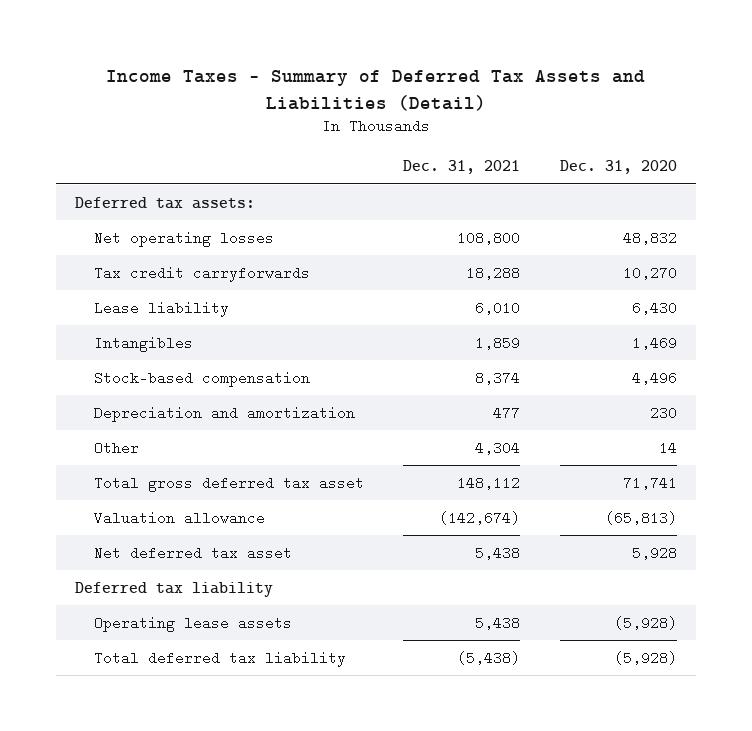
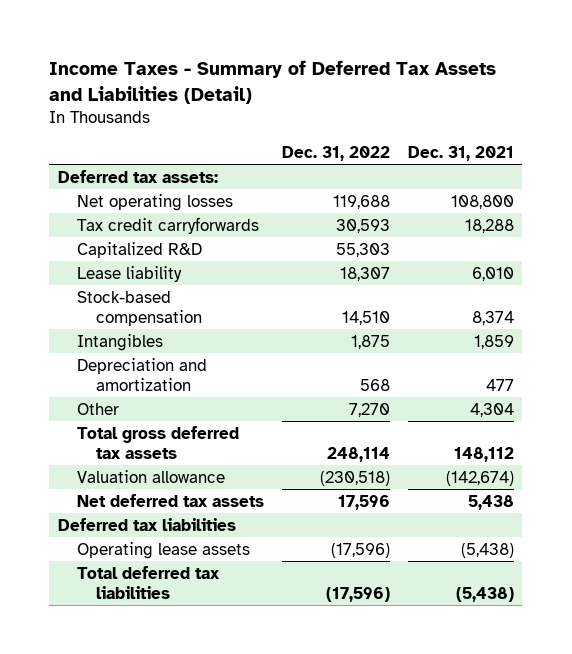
- | Dec. 31, 2021 | Dec. 31, 2020
+ | Dec. 31, 2022 | Dec. 31, 2021
+ Capitalized R&D | 55,303 |
moved down: Intangibles | 1,875 | 1,859
- Total gross deferred tax asset | 148,112 | 71,741
+ Total gross deferred tax assets | 248,114 | 148,112
- Net deferred tax asset | 5,438 | 5,928
- Deferred tax liability
- Operating lease assets | 5,438 | (5,928)
- Total deferred tax liability | (5,438) | (5,928)
+ Net deferred tax assets | 17,596 | 5,438
+ Deferred tax liabilities
+ Operating lease assets | (17,596) | (5,438)
+ Total deferred tax liabilities | (17,596) | (5,438)

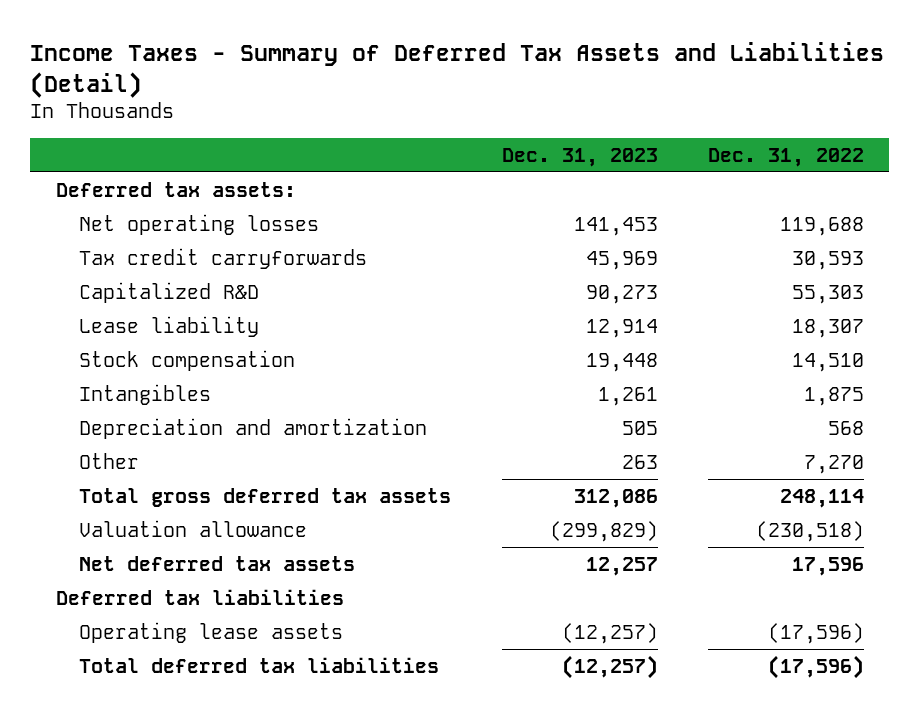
- | Dec. 31, 2022 | Dec. 31, 2021
+ | Dec. 31, 2023 | Dec. 31, 2022
- Stock-based compensation | 14,510 | 8,374
+ Stock compensation | 19,448 | 14,510

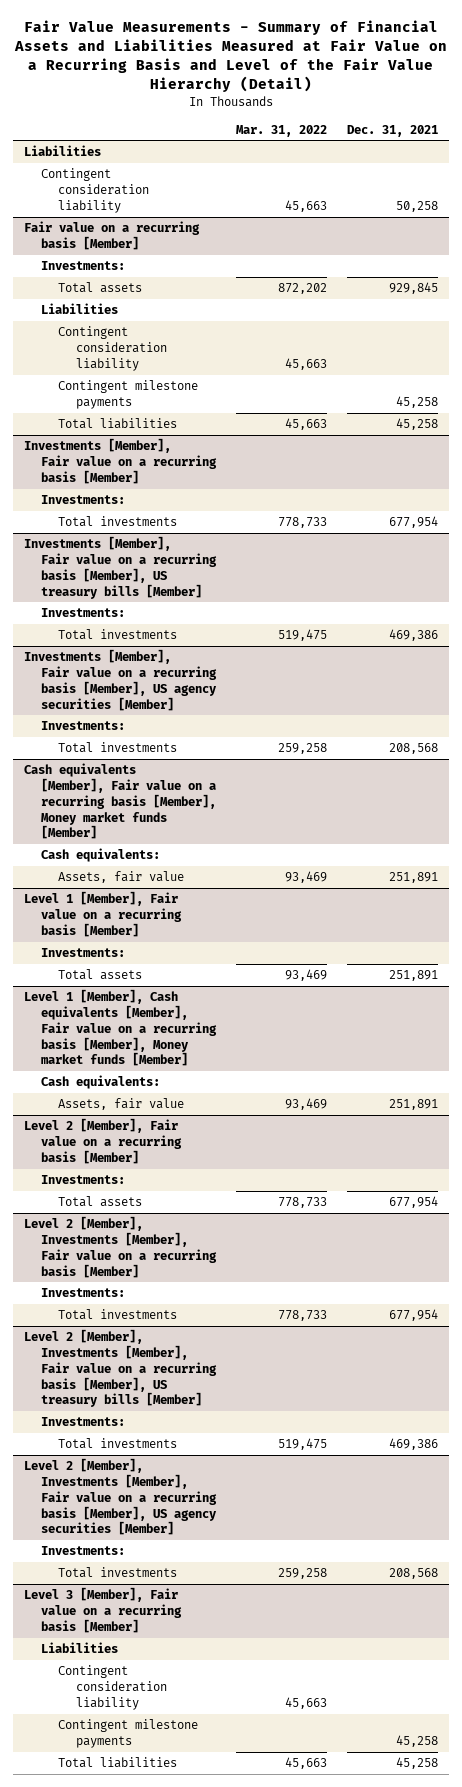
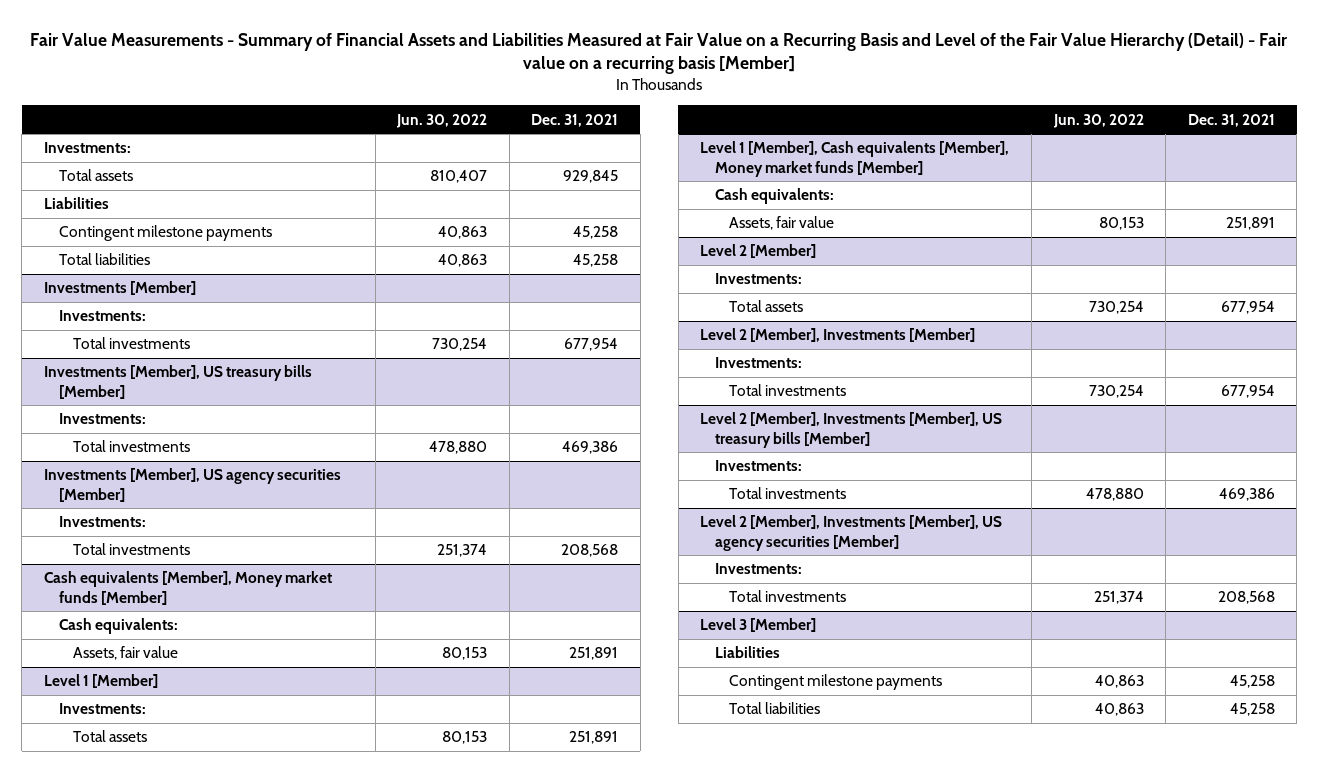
- Fair Value Measurements - Summary of Financial Assets and Liabilities Measured at Fair Value on a Recurring Basis and Level of the Fair Value Hierarchy (Detail)
+ Fair Value Measurements - Summary of Financial Assets and Liabilities Measured at Fair Value on a Recurring Basis and Level of the Fair Value Hierarchy (Detail) - Fair value on a recurring basis [Member]
- | Mar. 31, 2022 | Dec. 31, 2021
+ | Jun. 30, 2022 | Dec. 31, 2021
- Liabilities
- Contingent consideration liability | 45,663 | 50,258
- Fair value on a recurring basis [Member]
- Contingent consideration liability | 45,663 |
- Investments [Member], Fair value on a recurring basis [Member]
+ Investments [Member]
- Investments [Member], Fair value on a recurring basis [Member], US treasury bills [Member]
+ Investments [Member], US treasury bills [Member]
- Investments [Member], Fair value on a recurring basis [Member], US agency securities [Member]
+ Investments [Member], US agency securities [Member]
- Cash equivalents [Member], Fair value on a recurring basis [Member], Money market funds [Member]
+ Cash equivalents [Member], Money market funds [Member]
- Level 1 [Member], Fair value on a recurring basis [Member]
+ Level 1 [Member]
- Level 1 [Member], Cash equivalents [Member], Fair value on a recurring basis [Member], Money market funds [Member]
+ Level 1 [Member], Cash equivalents [Member], Money market funds [Member]
- Level 2 [Member], Fair value on a recurring basis [Member]
+ Level 2 [Member]
- Level 2 [Member], Investments [Member], Fair value on a recurring basis [Member]
+ Level 2 [Member], Investments [Member]
- Level 2 [Member], Investments [Member], Fair value on a recurring basis [Member], US treasury bills [Member]
+ Level 2 [Member], Investments [Member], US treasury bills [Member]
- Level 2 [Member], Investments [Member], Fair value on a recurring basis [Member], US agency securities [Member]
+ Level 2 [Member], Investments [Member], US agency securities [Member]
- Level 3 [Member], Fair value on a recurring basis [Member]
+ Level 3 [Member]
- Contingent consideration liability | 45,663 |

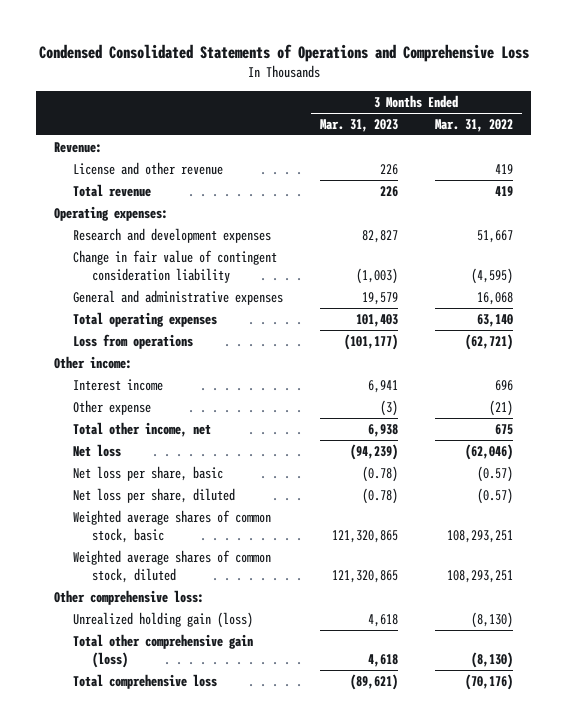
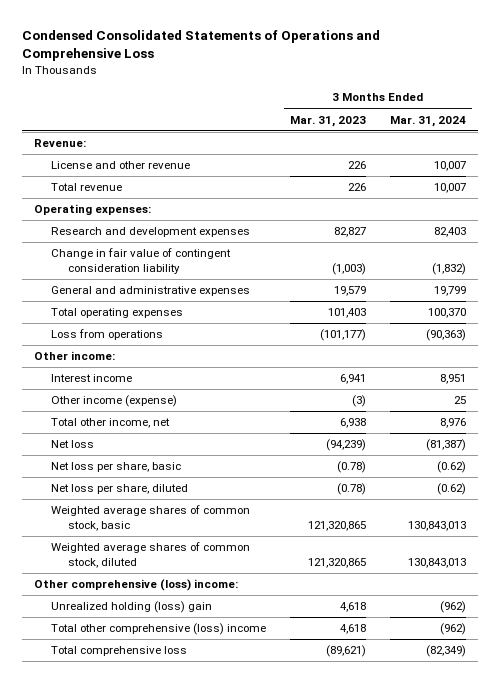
- | 3 Months Ended Mar. 31, 2023 | 3 Months Ended Mar. 31, 2022
+ | 3 Months Ended Mar. 31, 2023 | 3 Months Ended Mar. 31, 2024
- Other expense | (3) | (21)
+ Other income (expense) | (3) | 25
- Other comprehensive loss:
- Unrealized holding gain (loss) | 4,618 | (8,130)
- Total other comprehensive gain (loss) | 4,618 | (8,130)
+ Other comprehensive (loss) income:
+ Unrealized holding (loss) gain | 4,618 | (962)
+ Total other comprehensive (loss) income | 4,618 | (962)

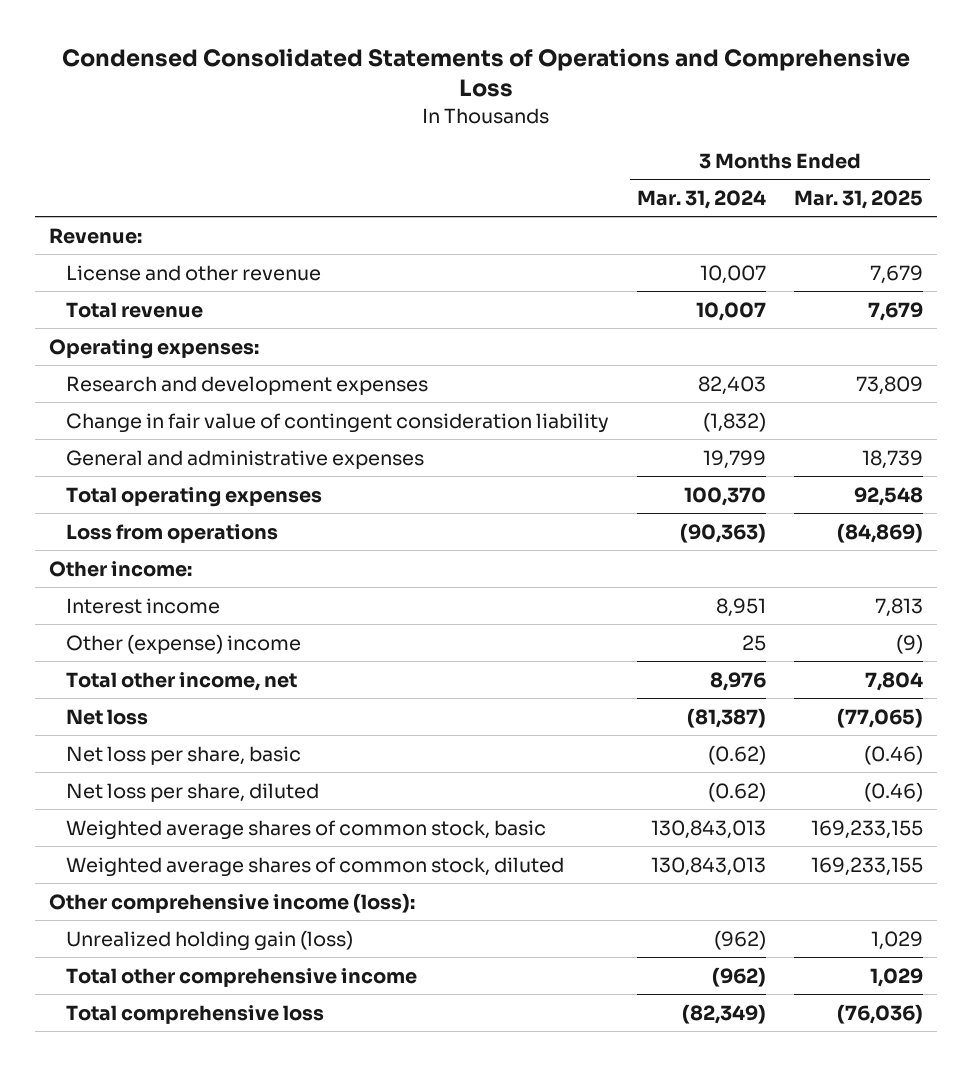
- | 3 Months Ended Mar. 31, 2023 | 3 Months Ended Mar. 31, 2024
+ | 3 Months Ended Mar. 31, 2024 | 3 Months Ended Mar. 31, 2025
- Other income (expense) | (3) | 25
+ Other (expense) income | 25 | (9)
- Other comprehensive (loss) income:
- Unrealized holding (loss) gain | 4,618 | (962)
- Total other comprehensive (loss) income | 4,618 | (962)
+ Other comprehensive income (loss):
+ Unrealized holding gain (loss) | (962) | 1,029
+ Total other comprehensive income | (962) | 1,029

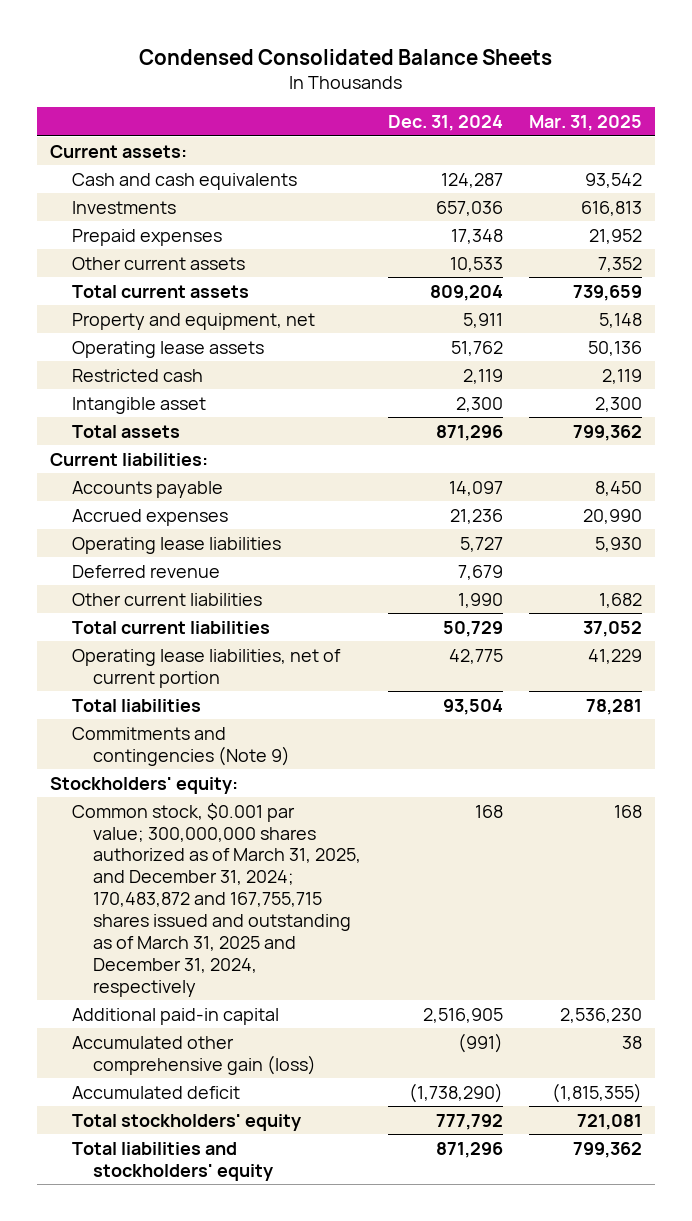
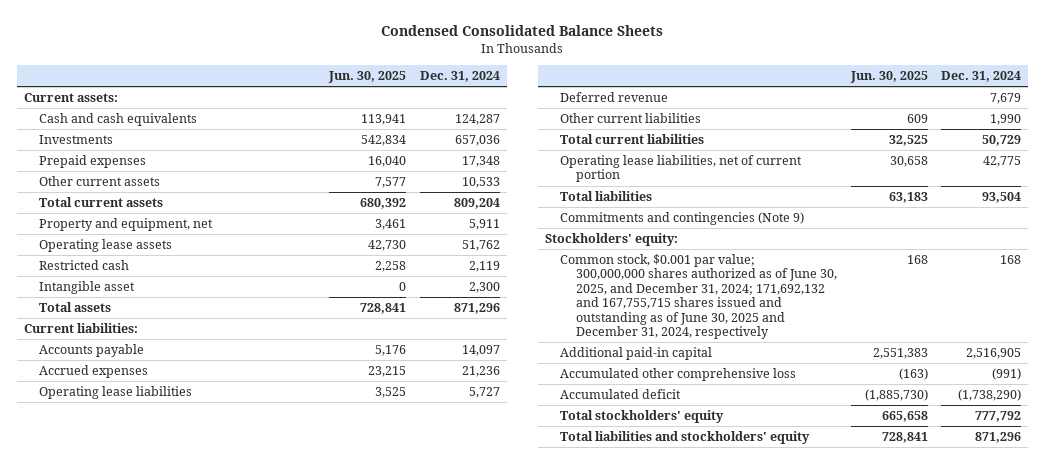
- | Dec. 31, 2024 | Mar. 31, 2025
+ | Jun. 30, 2025 | Dec. 31, 2024
- Common stock, $0.001 par value; 300,000,000 shares authorized as of March 31, 2025, and December 31, 2024; 170,483,872 and 167,755,715 shares issued and outstanding as of March 31, 2025 and December 31, 2024, respectively | 168 | 168
+ Common stock, $0.001 par value; 300,000,000 shares authorized as of June 30, 2025, and December 31, 2024; 171,692,132 and 167,755,715 shares issued and outstanding as of June 30, 2025 and December 31, 2024, respectively | 168 | 168
- Accumulated other comprehensive gain (loss) | (991) | 38
+ Accumulated other comprehensive loss | (163) | (991)

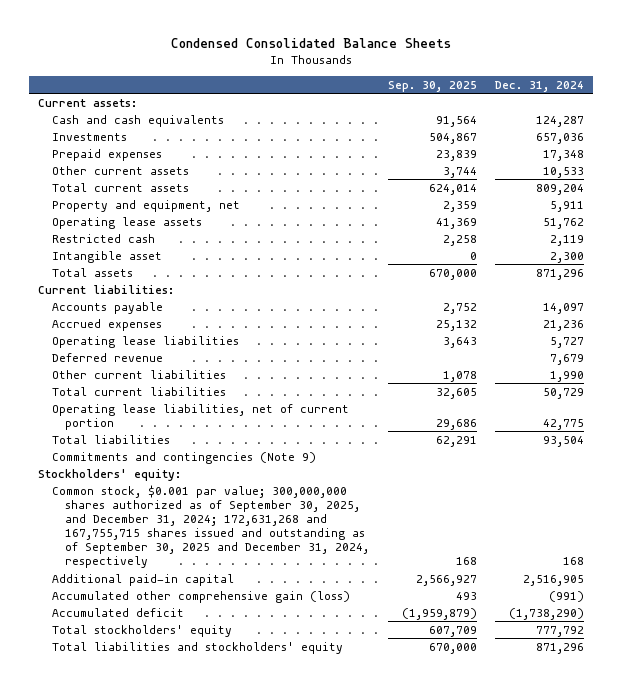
- | Jun. 30, 2025 | Dec. 31, 2024
+ | Sep. 30, 2025 | Dec. 31, 2024
- Common stock, $0.001 par value; 300,000,000 shares authorized as of June 30, 2025, and December 31, 2024; 171,692,132 and 167,755,715 shares issued and outstanding as of June 30, 2025 and December 31, 2024, respectively | 168 | 168
+ Common stock, $0.001 par value; 300,000,000 shares authorized as of September 30, 2025, and December 31, 2024; 172,631,268 and 167,755,715 shares issued and outstanding as of September 30, 2025 and December 31, 2024, respectively | 168 | 168
- Accumulated other comprehensive loss | (163) | (991)
+ Accumulated other comprehensive gain (loss) | 493 | (991)

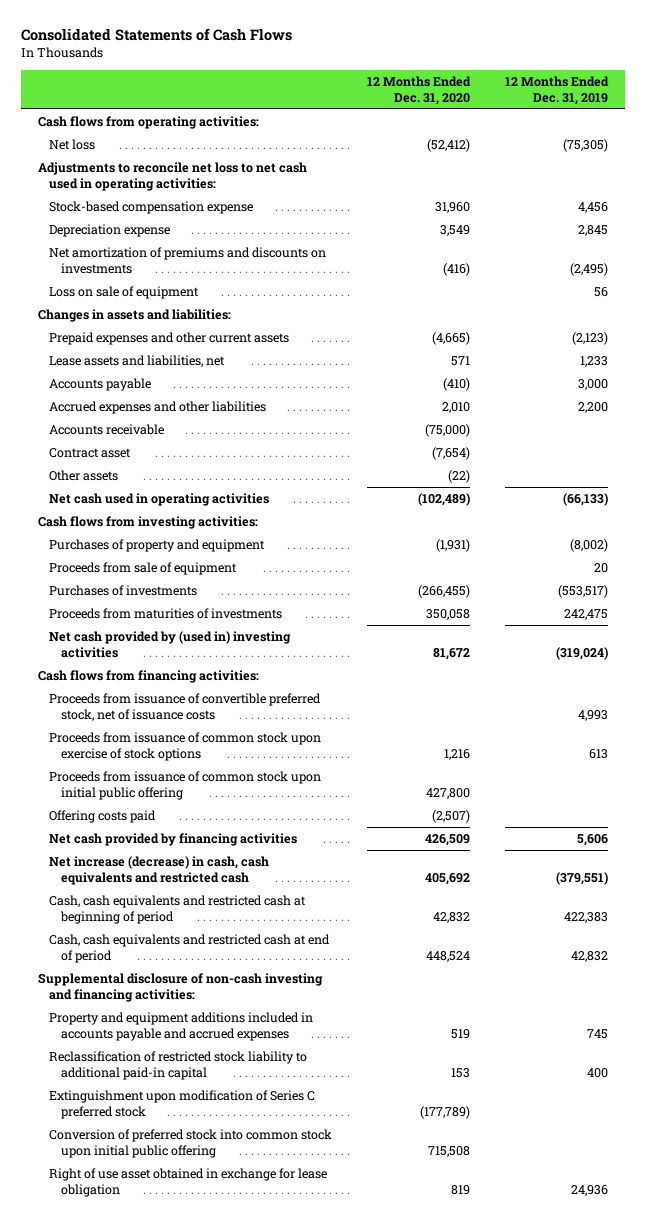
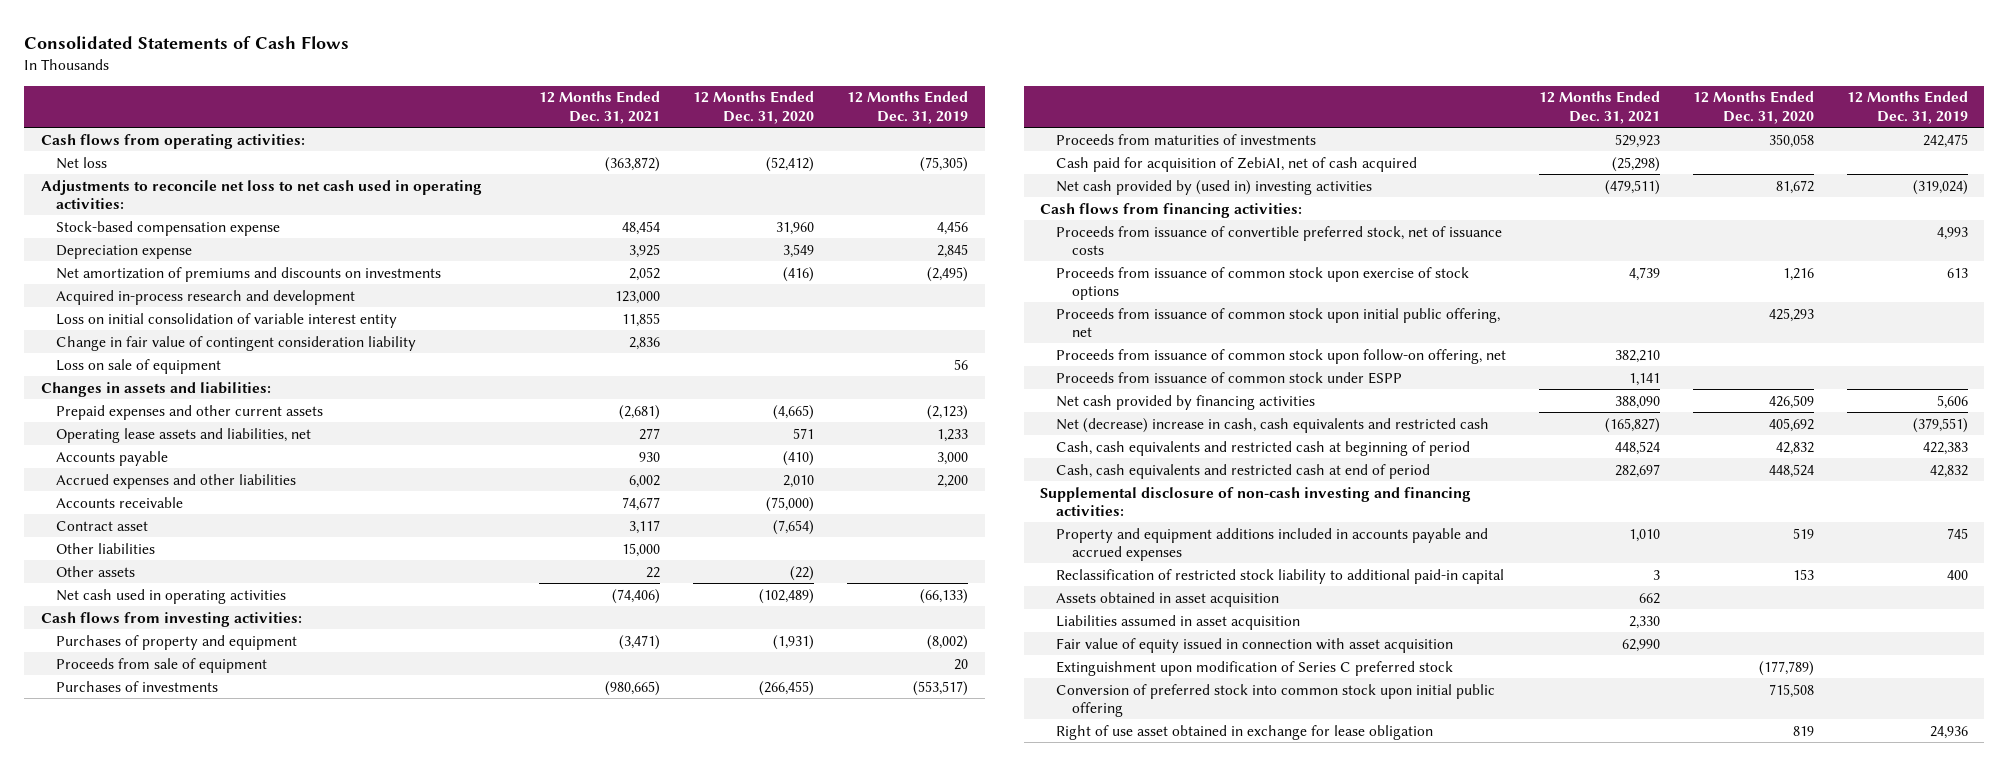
- | 12 Months Ended Dec. 31, 2020 | 12 Months Ended Dec. 31, 2019
+ | 12 Months Ended Dec. 31, 2021 | 12 Months Ended Dec. 31, 2020 | 12 Months Ended Dec. 31, 2019
+ Acquired in-process research and development | 123,000 | |
+ Loss on initial consolidation of variable interest entity | 11,855 | |
+ Change in fair value of contingent consideration liability | 2,836 | |
- Lease assets and liabilities, net | 571 | 1,233
+ Operating lease assets and liabilities, net | 277 | 571 | 1,233
+ Other liabilities | 15,000 | |
+ Cash paid for acquisition of ZebiAI, net of cash acquired | (25,298) | |
- Proceeds from issuance of common stock upon initial public offering | 427,800 |
- Offering costs paid | (2,507) |
+ Proceeds from issuance of common stock upon initial public offering, net | | 425,293 |
+ Proceeds from issuance of common stock upon follow-on offering, net | 382,210 | |
+ Proceeds from issuance of common stock under ESPP | 1,141 | |
- Net increase (decrease) in cash, cash equivalents and restricted cash | 405,692 | (379,551)
+ Net (decrease) increase in cash, cash equivalents and restricted cash | (165,827) | 405,692 | (379,551)
+ Assets obtained in asset acquisition | 662 | |
+ Liabilities assumed in asset acquisition | 2,330 | |
+ Fair value of equity issued in connection with asset acquisition | 62,990 | |

